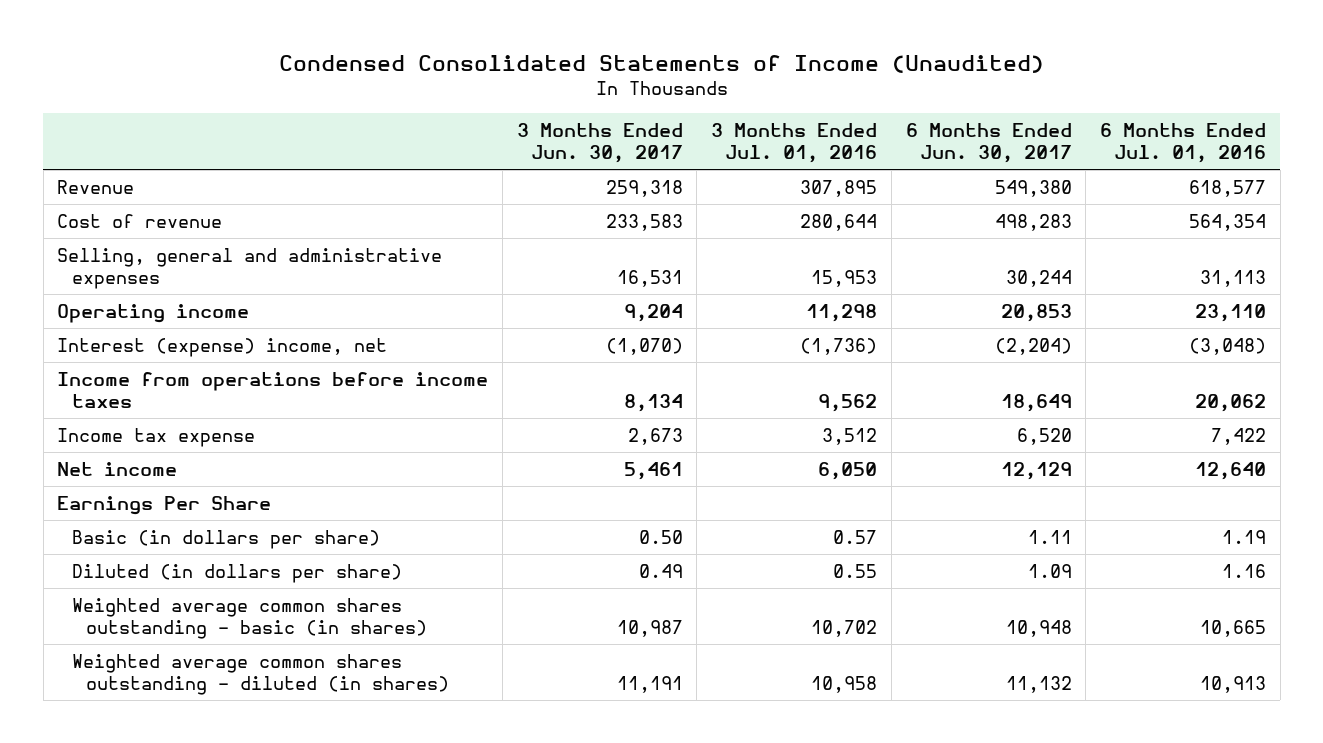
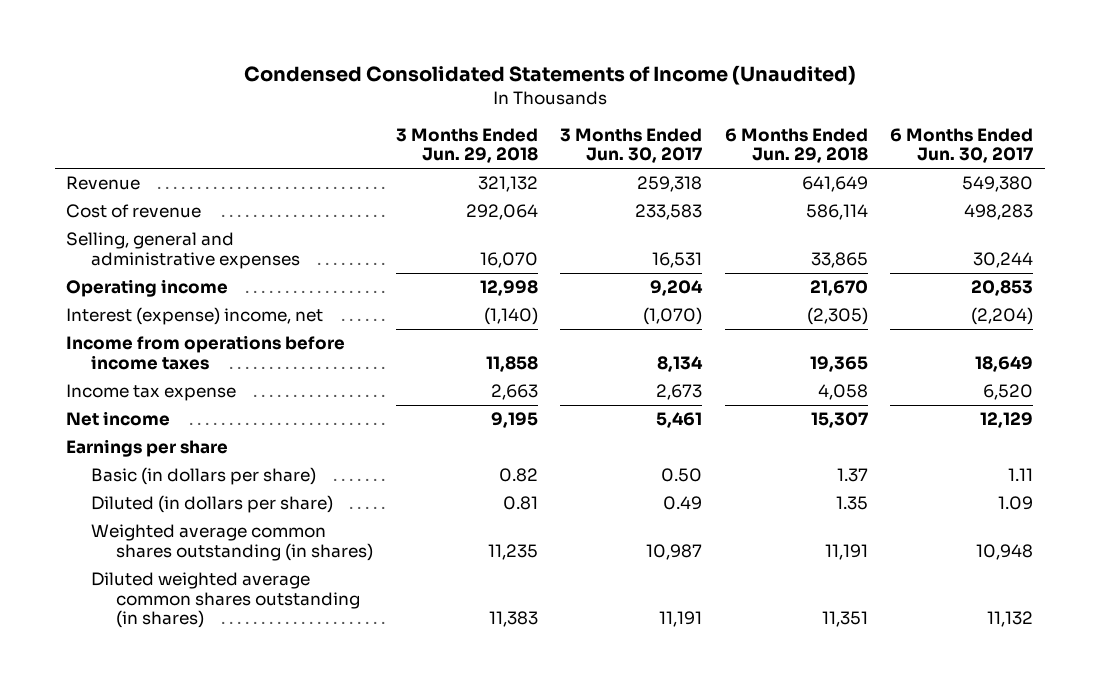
- | 3 Months Ended Jun. 30, 2017 | 3 Months Ended Jul. 01, 2016 | 6 Months Ended Jun. 30, 2017 | 6 Months Ended Jul. 01, 2016
+ | 3 Months Ended Jun. 29, 2018 | 3 Months Ended Jun. 30, 2017 | 6 Months Ended Jun. 29, 2018 | 6 Months Ended Jun. 30, 2017
- Earnings Per Share
+ Earnings per share
- Weighted average common shares outstanding - basic (in shares) | 10,987 | 10,702 | 10,948 | 10,665
- Weighted average common shares outstanding - diluted (in shares) | 11,191 | 10,958 | 11,132 | 10,913
+ Weighted average common shares outstanding (in shares) | 11,235 | 10,987 | 11,191 | 10,948
+ Diluted weighted average common shares outstanding (in shares) | 11,383 | 11,191 | 11,351 | 11,132

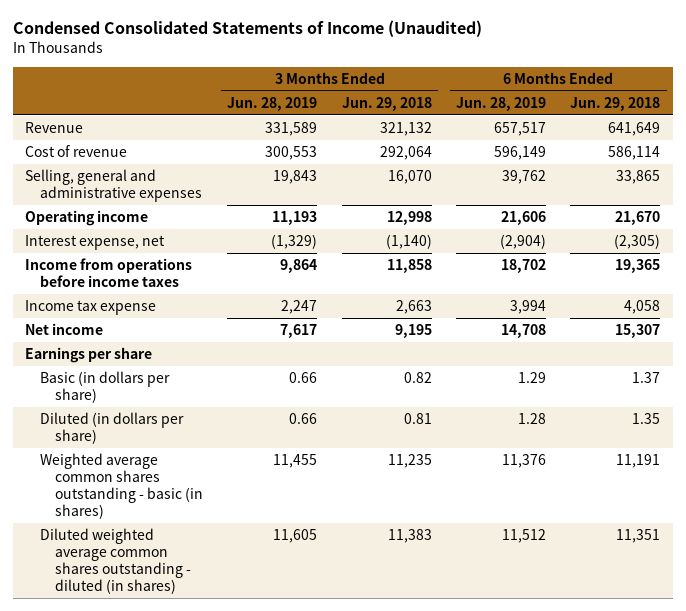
- | 3 Months Ended Jun. 29, 2018 | 3 Months Ended Jun. 30, 2017 | 6 Months Ended Jun. 29, 2018 | 6 Months Ended Jun. 30, 2017
+ | 3 Months Ended Jun. 28, 2019 | 3 Months Ended Jun. 29, 2018 | 6 Months Ended Jun. 28, 2019 | 6 Months Ended Jun. 29, 2018
- Interest (expense) income, net | (1,140) | (1,070) | (2,305) | (2,204)
+ Interest expense, net | (1,329) | (1,140) | (2,904) | (2,305)
- Weighted average common shares outstanding (in shares) | 11,235 | 10,987 | 11,191 | 10,948
- Diluted weighted average common shares outstanding (in shares) | 11,383 | 11,191 | 11,351 | 11,132
+ Weighted average common shares outstanding - basic (in shares) | 11,455 | 11,235 | 11,376 | 11,191
+ Diluted weighted average common shares outstanding - diluted (in shares) | 11,605 | 11,383 | 11,512 | 11,351

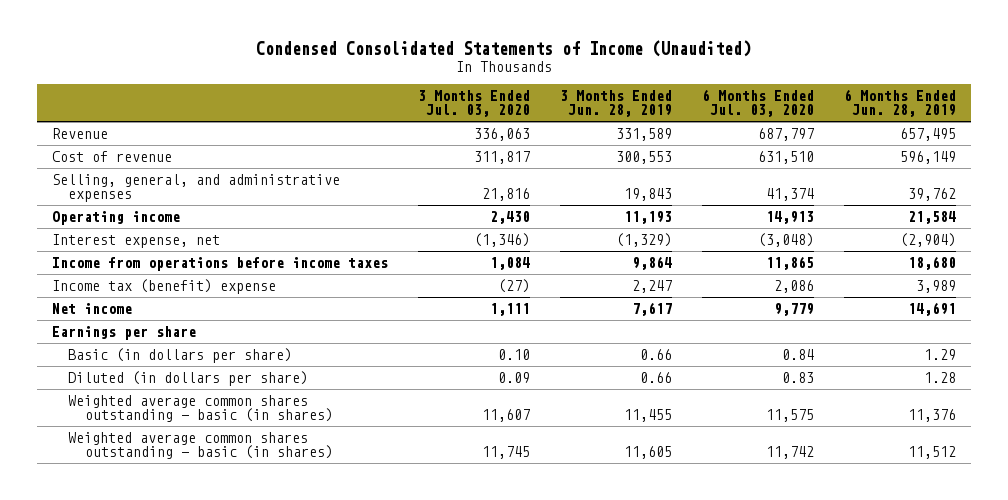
- | 3 Months Ended Jun. 28, 2019 | 3 Months Ended Jun. 29, 2018 | 6 Months Ended Jun. 28, 2019 | 6 Months Ended Jun. 29, 2018
+ | 3 Months Ended Jul. 03, 2020 | 3 Months Ended Jun. 28, 2019 | 6 Months Ended Jul. 03, 2020 | 6 Months Ended Jun. 28, 2019
- Revenue | 331,589 | 321,132 | 657,517 | 641,649
+ Revenue | 336,063 | 331,589 | 687,797 | 657,495
- Selling, general and administrative expenses | 19,843 | 16,070 | 39,762 | 33,865
- Operating income | 11,193 | 12,998 | 21,606 | 21,670
+ Selling, general, and administrative expenses | 21,816 | 19,843 | 41,374 | 39,762
+ Operating income | 2,430 | 11,193 | 14,913 | 21,584
- Income from operations before income taxes | 9,864 | 11,858 | 18,702 | 19,365
- Income tax expense | 2,247 | 2,663 | 3,994 | 4,058
- Net income | 7,617 | 9,195 | 14,708 | 15,307
+ Income from operations before income taxes | 1,084 | 9,864 | 11,865 | 18,680
+ Income tax (benefit) expense | (27) | 2,247 | 2,086 | 3,989
+ Net income | 1,111 | 7,617 | 9,779 | 14,691
- Diluted weighted average common shares outstanding - diluted (in shares) | 11,605 | 11,383 | 11,512 | 11,351
+ Weighted average common shares outstanding - basic (in shares) | 11,745 | 11,605 | 11,742 | 11,512

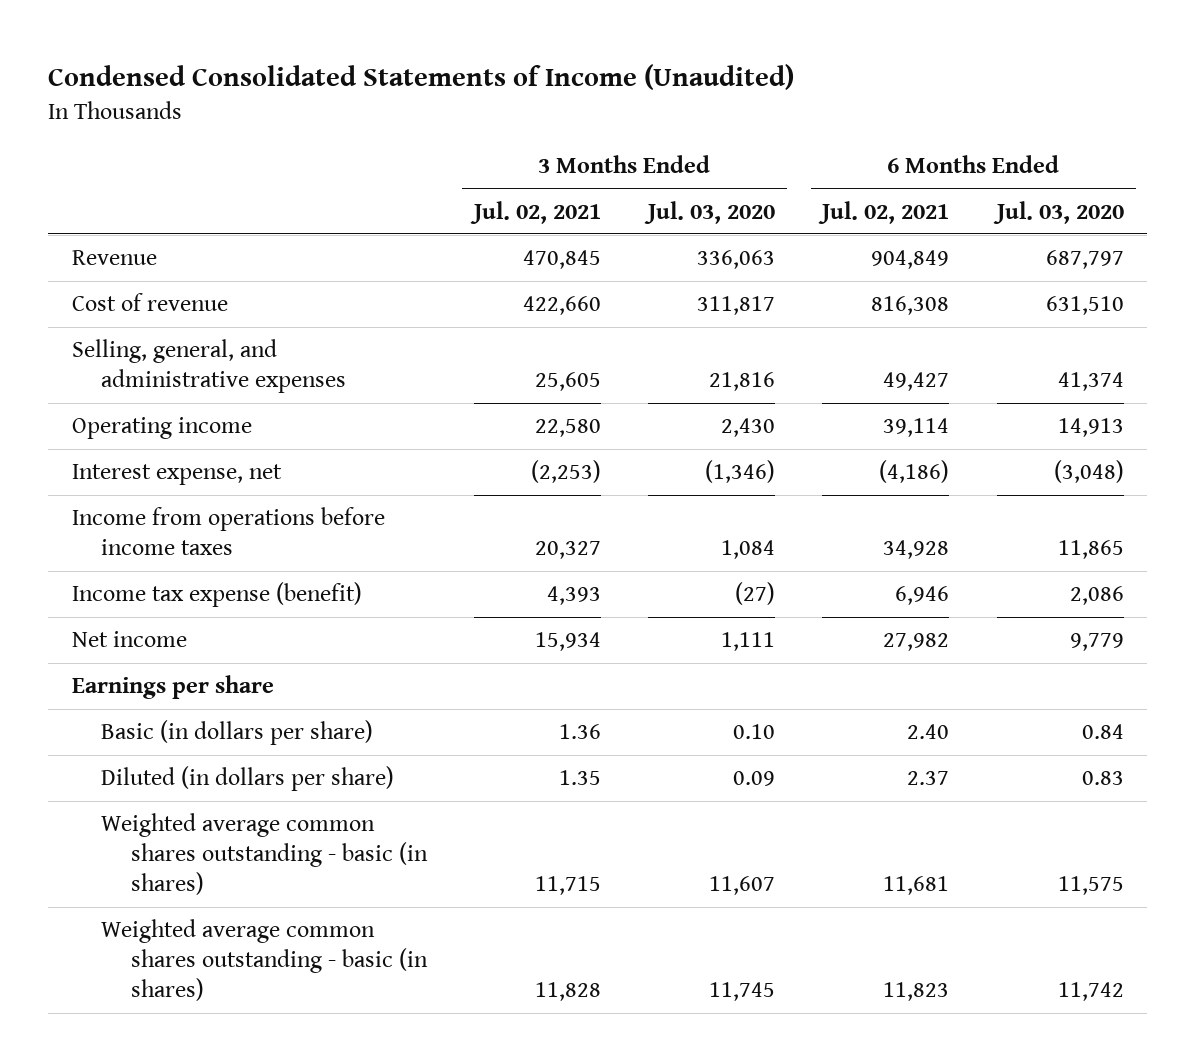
- | 3 Months Ended Jul. 03, 2020 | 3 Months Ended Jun. 28, 2019 | 6 Months Ended Jul. 03, 2020 | 6 Months Ended Jun. 28, 2019
+ | 3 Months Ended Jul. 02, 2021 | 3 Months Ended Jul. 03, 2020 | 6 Months Ended Jul. 02, 2021 | 6 Months Ended Jul. 03, 2020
- Income tax (benefit) expense | (27) | 2,247 | 2,086 | 3,989
+ Income tax expense (benefit) | 4,393 | (27) | 6,946 | 2,086

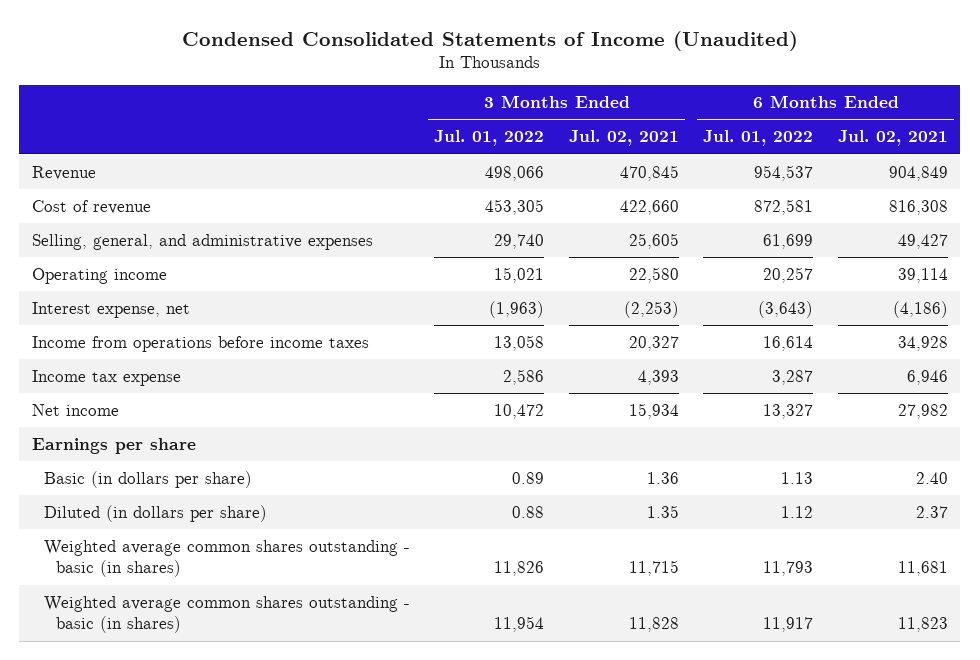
- | 3 Months Ended Jul. 02, 2021 | 3 Months Ended Jul. 03, 2020 | 6 Months Ended Jul. 02, 2021 | 6 Months Ended Jul. 03, 2020
+ | 3 Months Ended Jul. 01, 2022 | 3 Months Ended Jul. 02, 2021 | 6 Months Ended Jul. 01, 2022 | 6 Months Ended Jul. 02, 2021
- Income tax expense (benefit) | 4,393 | (27) | 6,946 | 2,086
+ Income tax expense | 2,586 | 4,393 | 3,287 | 6,946

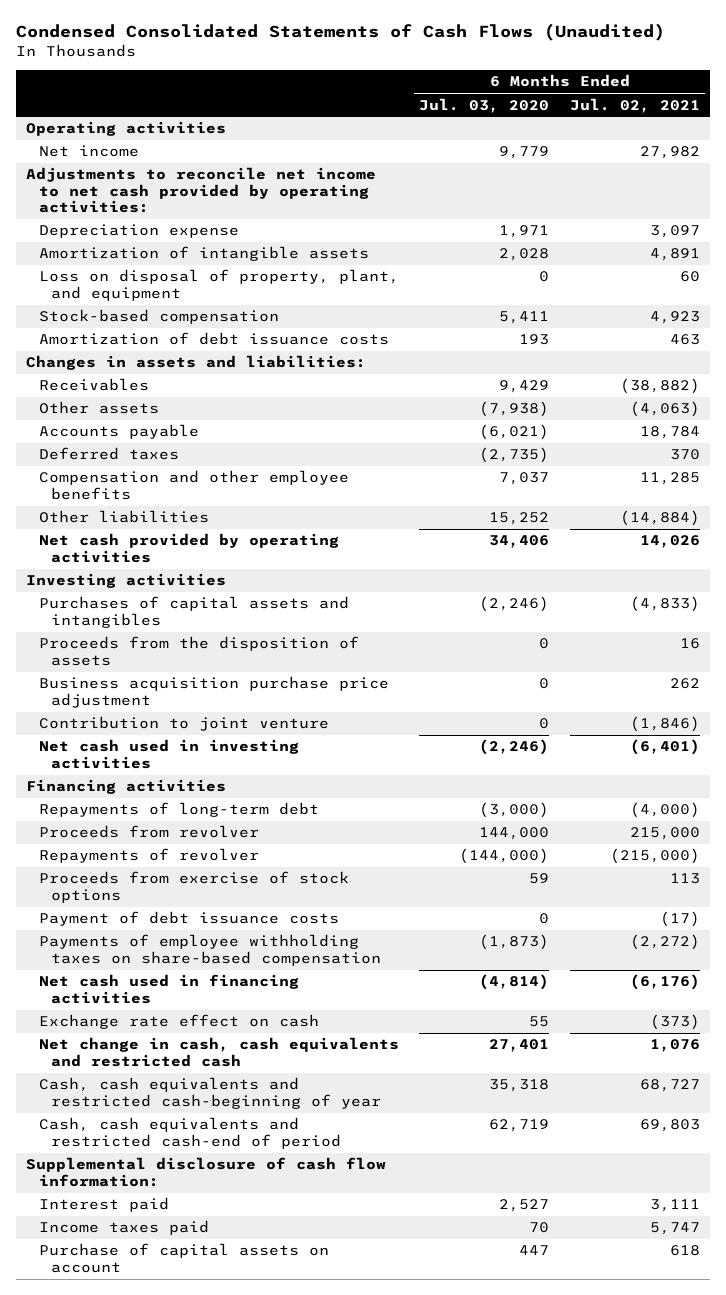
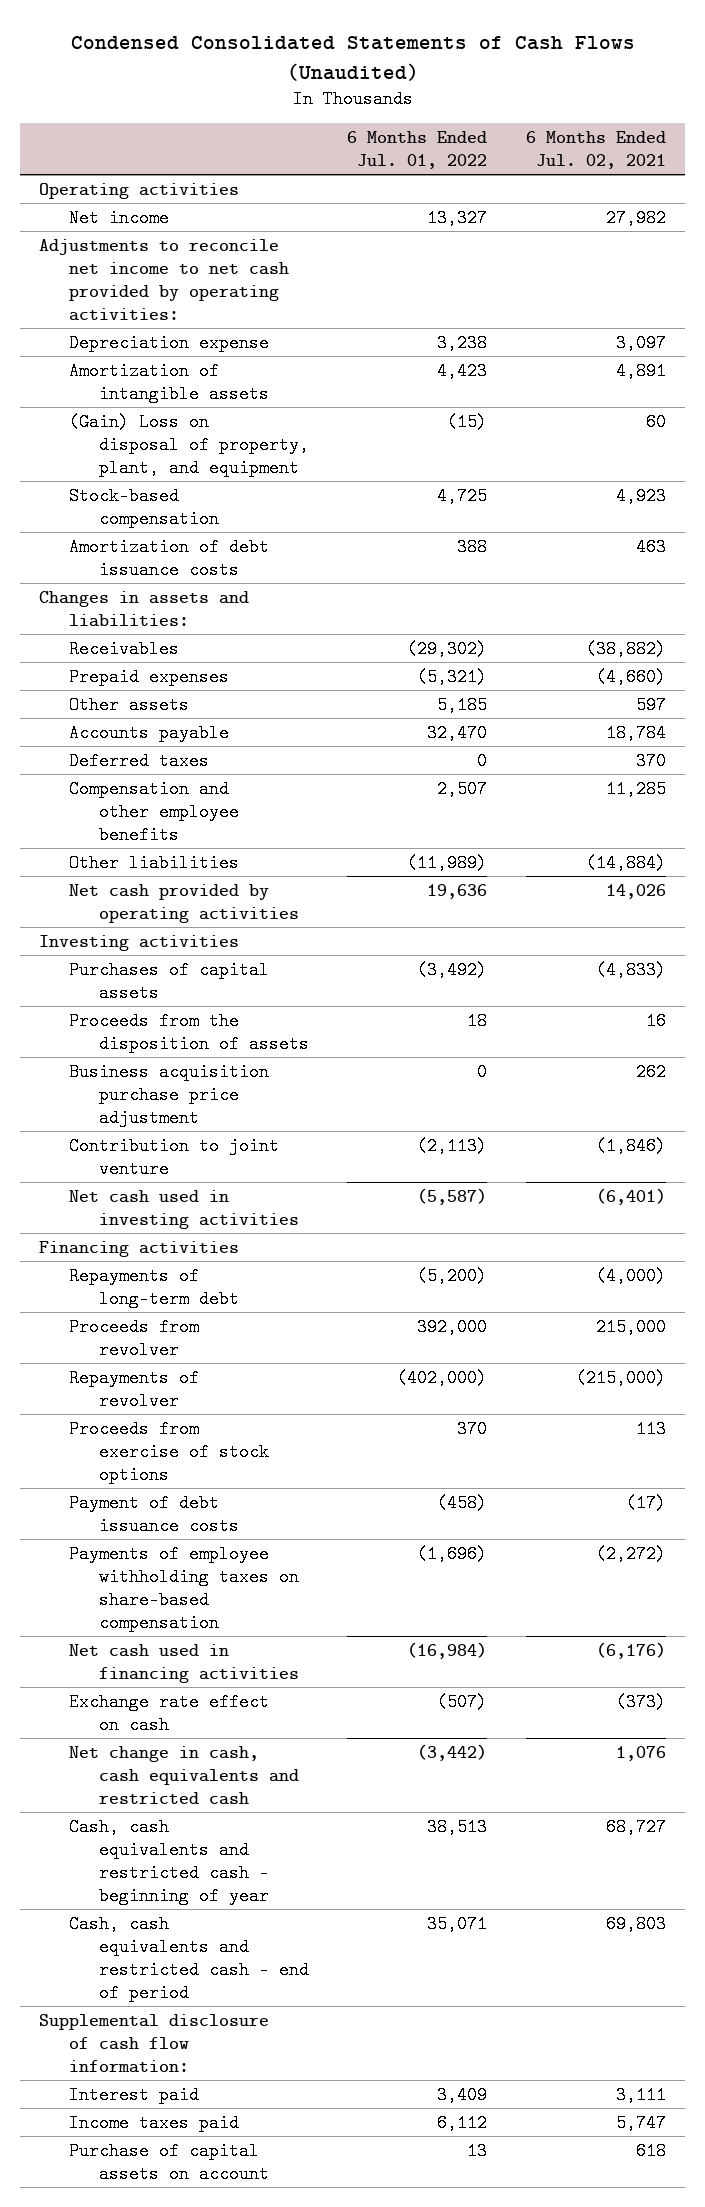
- | 6 Months Ended Jul. 03, 2020 | 6 Months Ended Jul. 02, 2021
+ | 6 Months Ended Jul. 01, 2022 | 6 Months Ended Jul. 02, 2021
- Loss on disposal of property, plant, and equipment | 0 | 60
+ (Gain) Loss on disposal of property, plant, and equipment | (15) | 60
- Other assets | (7,938) | (4,063)
+ Prepaid expenses | (5,321) | (4,660)
+ Other assets | 5,185 | 597
- Purchases of capital assets and intangibles | (2,246) | (4,833)
+ Purchases of capital assets | (3,492) | (4,833)
- Cash, cash equivalents and restricted cash-beginning of year | 35,318 | 68,727
- Cash, cash equivalents and restricted cash-end of period | 62,719 | 69,803
+ Cash, cash equivalents and restricted cash - beginning of year | 38,513 | 68,727
+ Cash, cash equivalents and restricted cash - end of period | 35,071 | 69,803

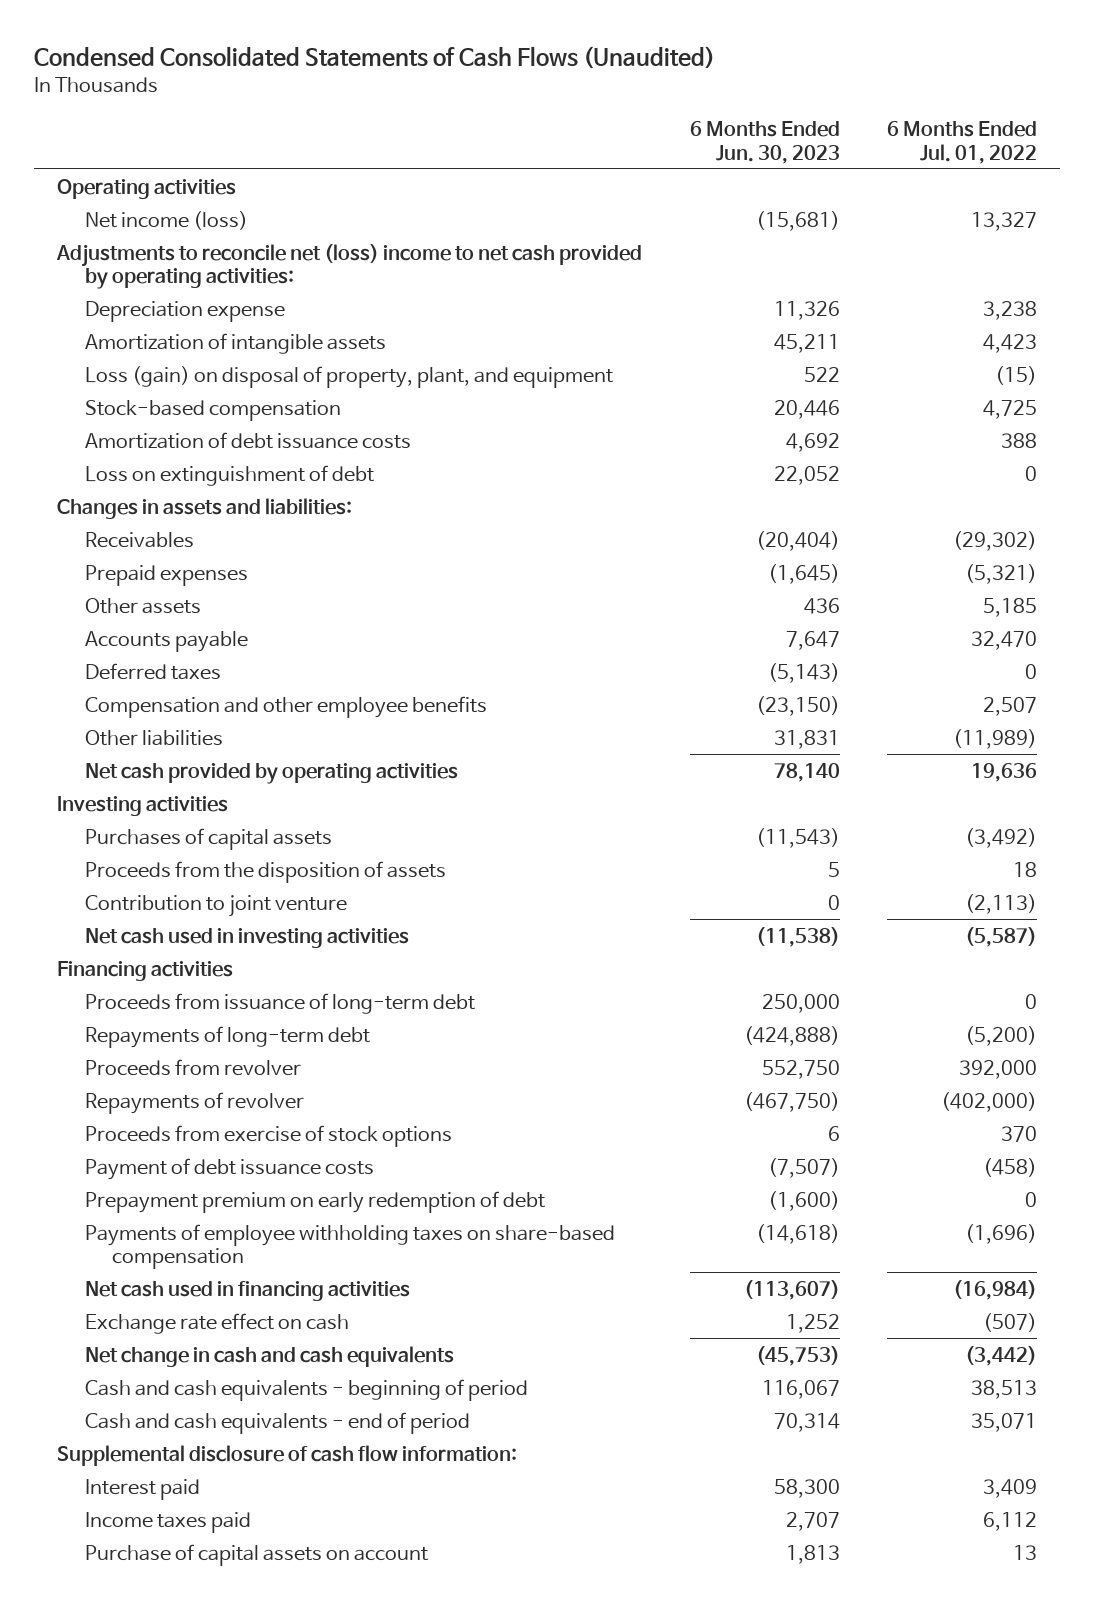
- | 6 Months Ended Jul. 01, 2022 | 6 Months Ended Jul. 02, 2021
+ | 6 Months Ended Jun. 30, 2023 | 6 Months Ended Jul. 01, 2022
- Net income | 13,327 | 27,982
- Adjustments to reconcile net income to net cash provided by operating activities:
+ Net income (loss) | (15,681) | 13,327
+ Adjustments to reconcile net (loss) income to net cash provided by operating activities:
- (Gain) Loss on disposal of property, plant, and equipment | (15) | 60
+ Loss (gain) on disposal of property, plant, and equipment | 522 | (15)
+ Loss on extinguishment of debt | 22,052 | 0
- Business acquisition purchase price adjustment | 0 | 262
+ Proceeds from issuance of long-term debt | 250,000 | 0
+ Prepayment premium on early redemption of debt | (1,600) | 0
- Net change in cash, cash equivalents and restricted cash | (3,442) | 1,076
- Cash, cash equivalents and restricted cash - beginning of year | 38,513 | 68,727
- Cash, cash equivalents and restricted cash - end of period | 35,071 | 69,803
+ Net change in cash and cash equivalents | (45,753) | (3,442)
+ Cash and cash equivalents - beginning of period | 116,067 | 38,513
+ Cash and cash equivalents - end of period | 70,314 | 35,071

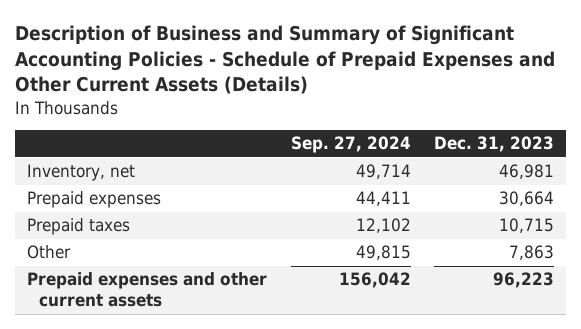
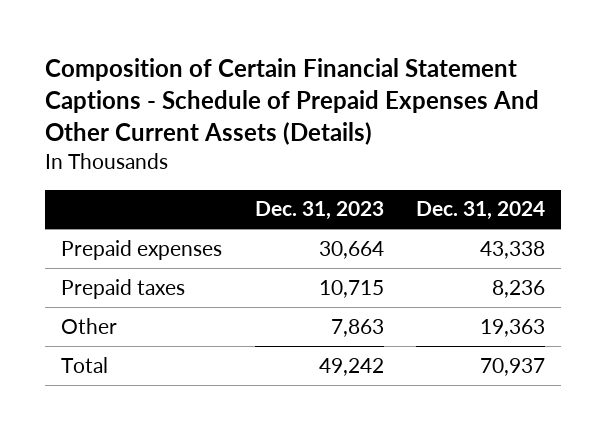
- Description of Business and Summary of Significant Accounting Policies - Schedule of Prepaid Expenses and Other Current Assets (Details)
+ Composition of Certain Financial Statement Captions - Schedule of Prepaid Expenses And Other Current Assets (Details)
- | Sep. 27, 2024 | Dec. 31, 2023
+ | Dec. 31, 2023 | Dec. 31, 2024
- Inventory, net | 49,714 | 46,981
- Prepaid expenses and other current assets | 156,042 | 96,223
+ Total | 49,242 | 70,937

